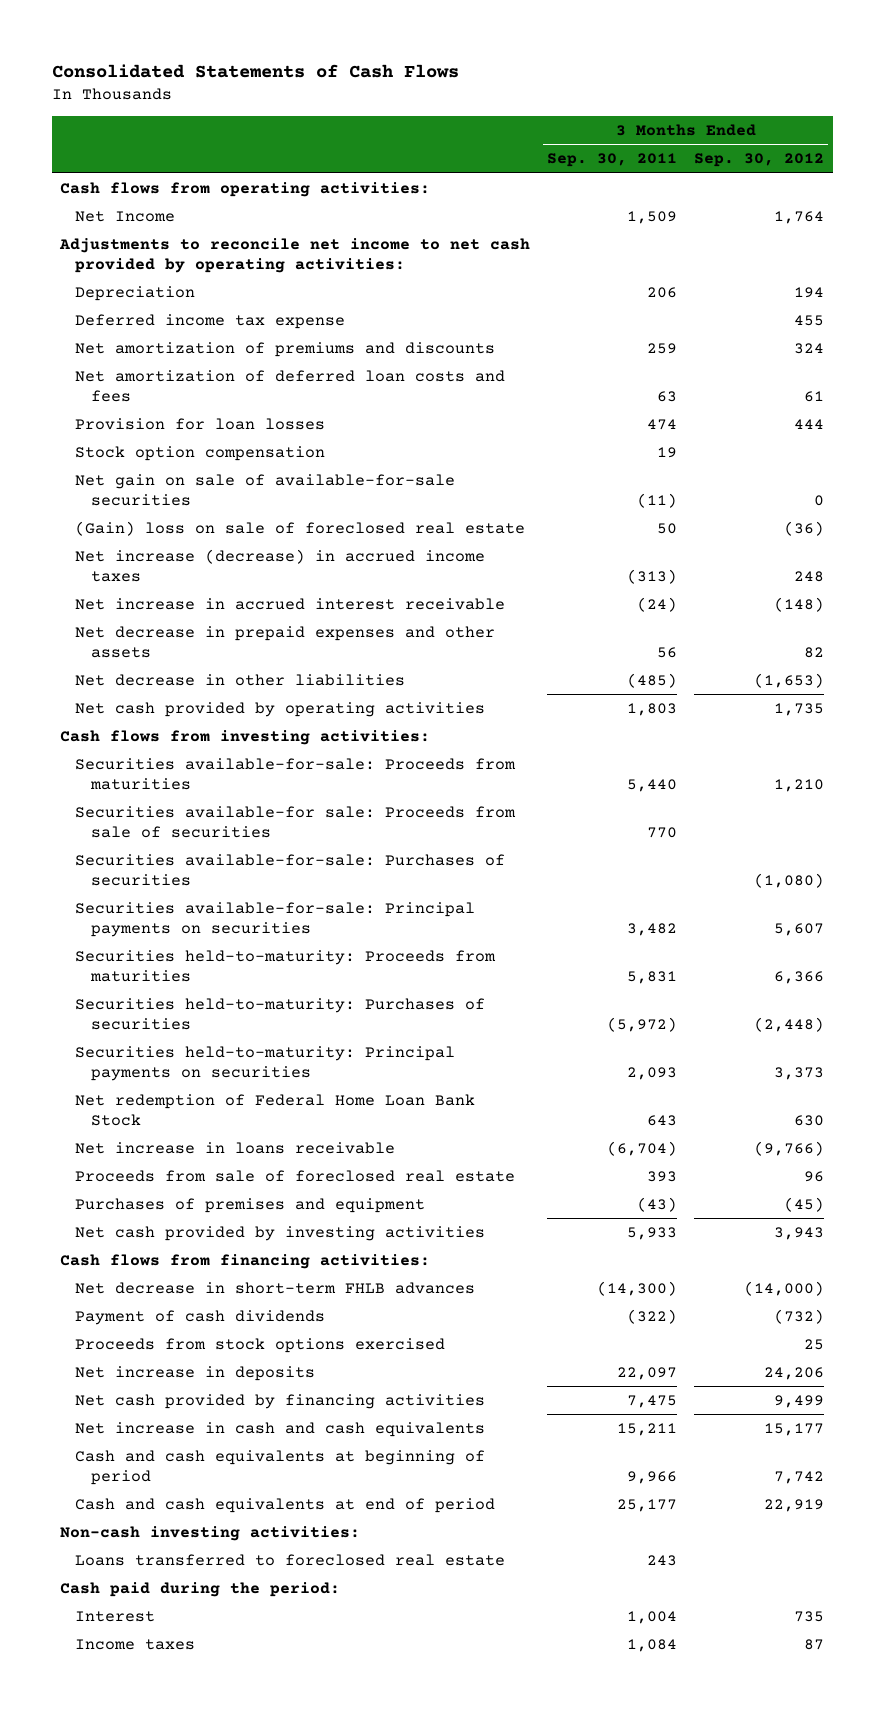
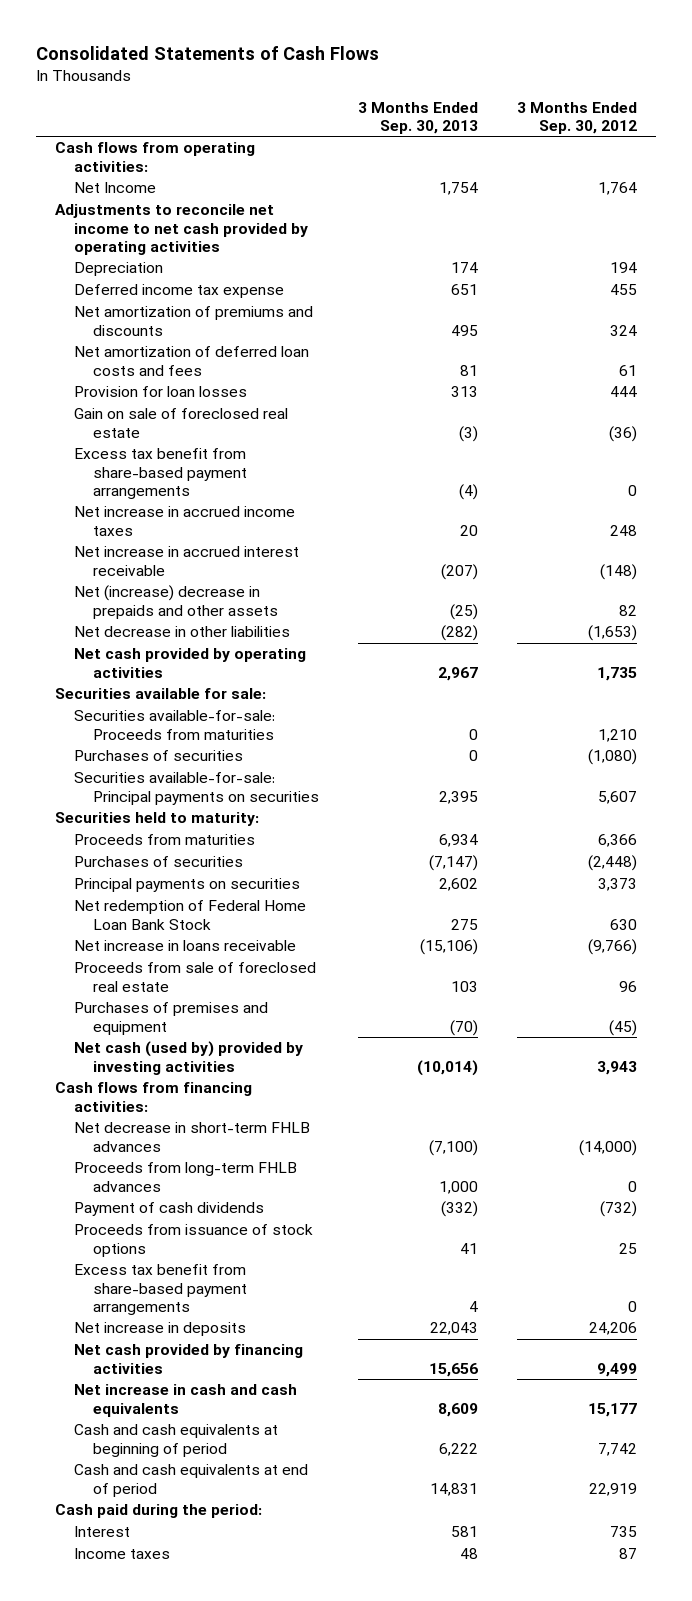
- | 3 Months Ended Sep. 30, 2011 | 3 Months Ended Sep. 30, 2012
+ | 3 Months Ended Sep. 30, 2013 | 3 Months Ended Sep. 30, 2012
- Adjustments to reconcile net income to net cash provided by operating activities:
+ Adjustments to reconcile net income to net cash provided by operating activities
- Stock option compensation | 19 |
- Net gain on sale of available-for-sale securities | (11) | 0
- (Gain) loss on sale of foreclosed real estate | 50 | (36)
- Net increase (decrease) in accrued income taxes | (313) | 248
+ Gain on sale of foreclosed real estate | (3) | (36)
+ Excess tax benefit from share-based payment arrangements | (4) | 0
+ Net increase in accrued income taxes | 20 | 248
- Net decrease in prepaid expenses and other assets | 56 | 82
+ Net (increase) decrease in prepaids and other assets | (25) | 82
- Cash flows from investing activities:
+ Securities available for sale:
- Securities available-for sale: Proceeds from sale of securities | 770 |
- Securities available-for-sale: Purchases of securities | | (1,080)
+ Purchases of securities | 0 | (1,080)
- Securities held-to-maturity: Proceeds from maturities | 5,831 | 6,366
- Securities held-to-maturity: Purchases of securities | (5,972) | (2,448)
- Securities held-to-maturity: Principal payments on securities | 2,093 | 3,373
+ Securities held to maturity:
+ Proceeds from maturities | 6,934 | 6,366
+ Purchases of securities | (7,147) | (2,448)
+ Principal payments on securities | 2,602 | 3,373
- Net cash provided by investing activities | 5,933 | 3,943
+ Net cash (used by) provided by investing activities | (10,014) | 3,943
+ Proceeds from long-term FHLB advances | 1,000 | 0
- Proceeds from stock options exercised | | 25
+ Proceeds from issuance of stock options | 41 | 25
+ Excess tax benefit from share-based payment arrangements | 4 | 0
- Non-cash investing activities:
- Loans transferred to foreclosed real estate | 243 |

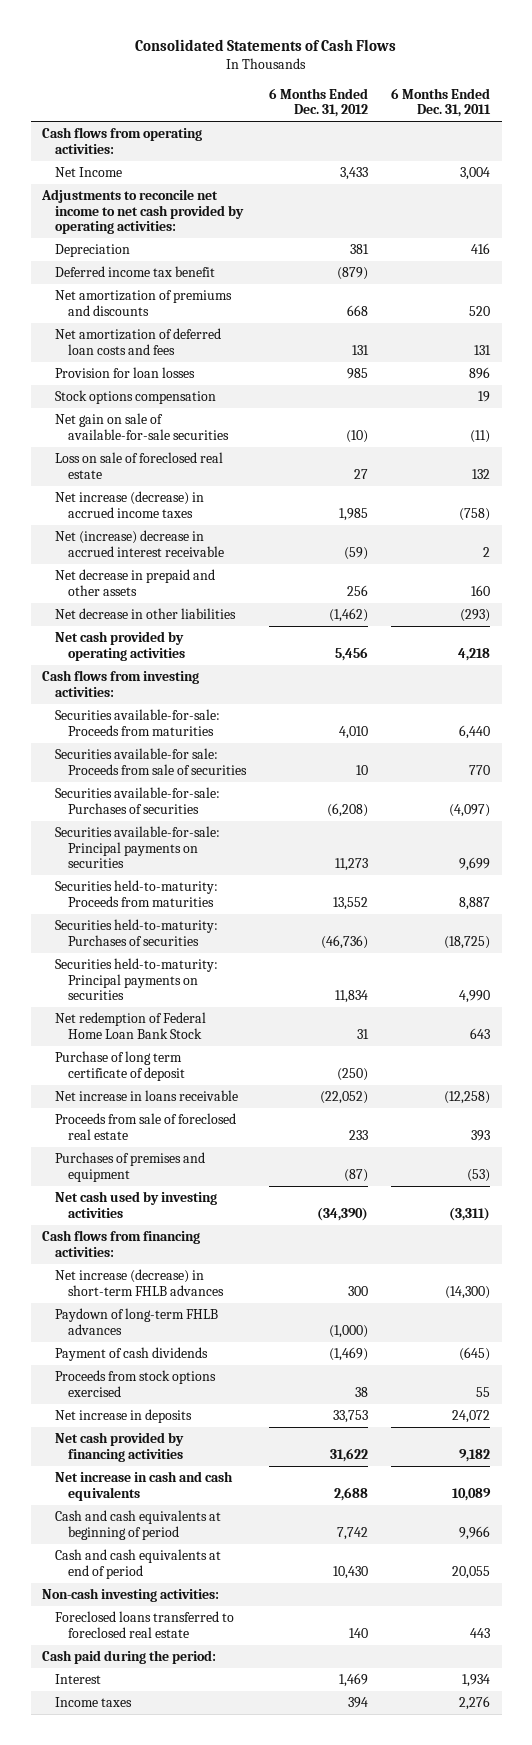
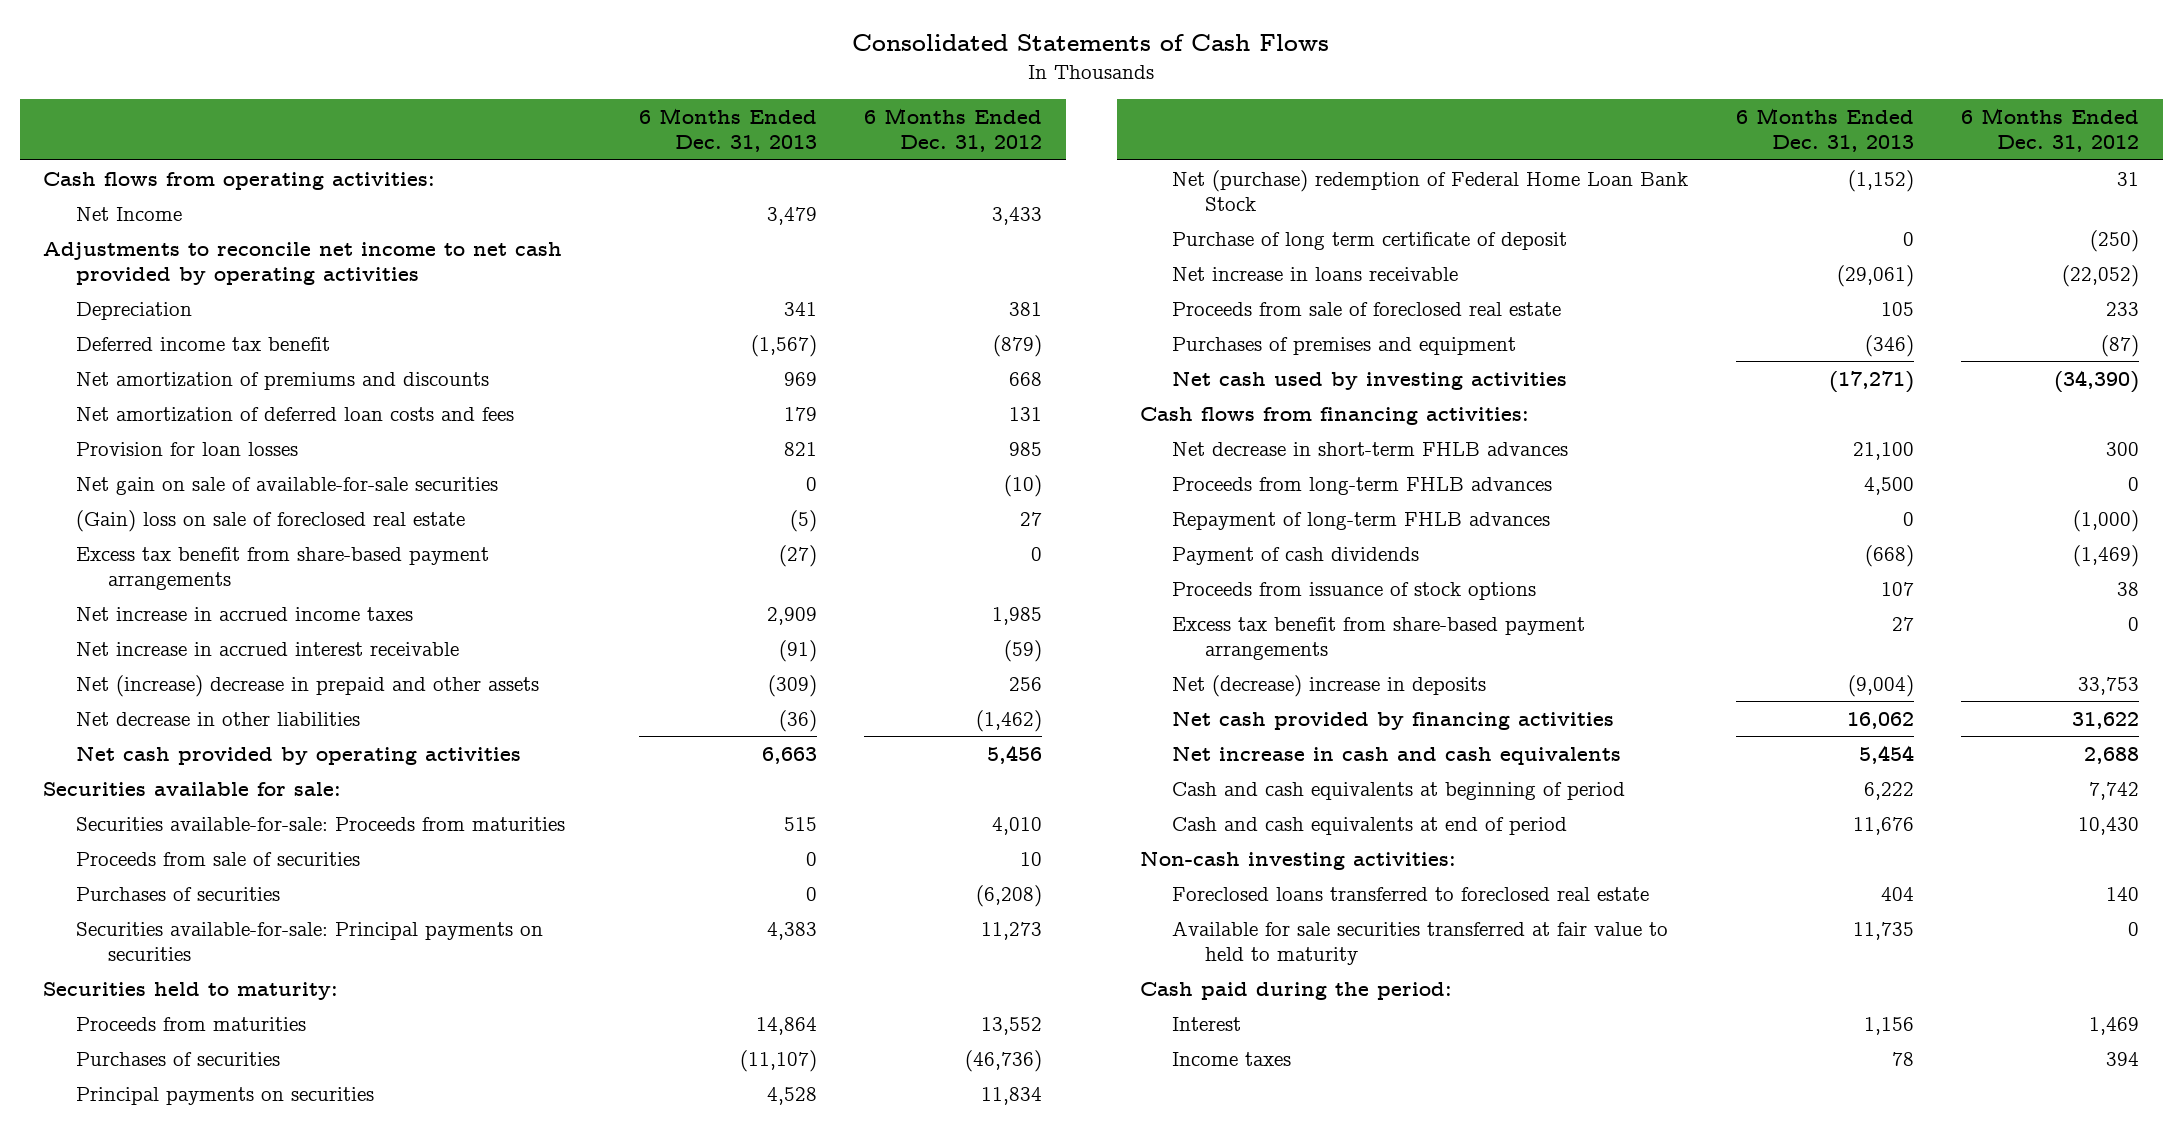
- | 6 Months Ended Dec. 31, 2012 | 6 Months Ended Dec. 31, 2011
+ | 6 Months Ended Dec. 31, 2013 | 6 Months Ended Dec. 31, 2012
- Adjustments to reconcile net income to net cash provided by operating activities:
+ Adjustments to reconcile net income to net cash provided by operating activities
- Stock options compensation | | 19
- Loss on sale of foreclosed real estate | 27 | 132
- Net increase (decrease) in accrued income taxes | 1,985 | (758)
- Net (increase) decrease in accrued interest receivable | (59) | 2
- Net decrease in prepaid and other assets | 256 | 160
+ (Gain) loss on sale of foreclosed real estate | (5) | 27
+ Excess tax benefit from share-based payment arrangements | (27) | 0
+ Net increase in accrued income taxes | 2,909 | 1,985
+ Net increase in accrued interest receivable | (91) | (59)
+ Net (increase) decrease in prepaid and other assets | (309) | 256
- Cash flows from investing activities:
+ Securities available for sale:
- Securities available-for sale: Proceeds from sale of securities | 10 | 770
- Securities available-for-sale: Purchases of securities | (6,208) | (4,097)
+ Proceeds from sale of securities | 0 | 10
+ Purchases of securities | 0 | (6,208)
- Securities held-to-maturity: Proceeds from maturities | 13,552 | 8,887
- Securities held-to-maturity: Purchases of securities | (46,736) | (18,725)
- Securities held-to-maturity: Principal payments on securities | 11,834 | 4,990
- Net redemption of Federal Home Loan Bank Stock | 31 | 643
+ Securities held to maturity:
+ Proceeds from maturities | 14,864 | 13,552
+ Purchases of securities | (11,107) | (46,736)
+ Principal payments on securities | 4,528 | 11,834
+ Net (purchase) redemption of Federal Home Loan Bank Stock | (1,152) | 31
- Net increase (decrease) in short-term FHLB advances | 300 | (14,300)
- Paydown of long-term FHLB advances | (1,000) |
+ Net decrease in short-term FHLB advances | 21,100 | 300
+ Proceeds from long-term FHLB advances | 4,500 | 0
+ Repayment of long-term FHLB advances | 0 | (1,000)
- Proceeds from stock options exercised | 38 | 55
- Net increase in deposits | 33,753 | 24,072
+ Proceeds from issuance of stock options | 107 | 38
+ Excess tax benefit from share-based payment arrangements | 27 | 0
+ Net (decrease) increase in deposits | (9,004) | 33,753
+ Available for sale securities transferred at fair value to held to maturity | 11,735 | 0

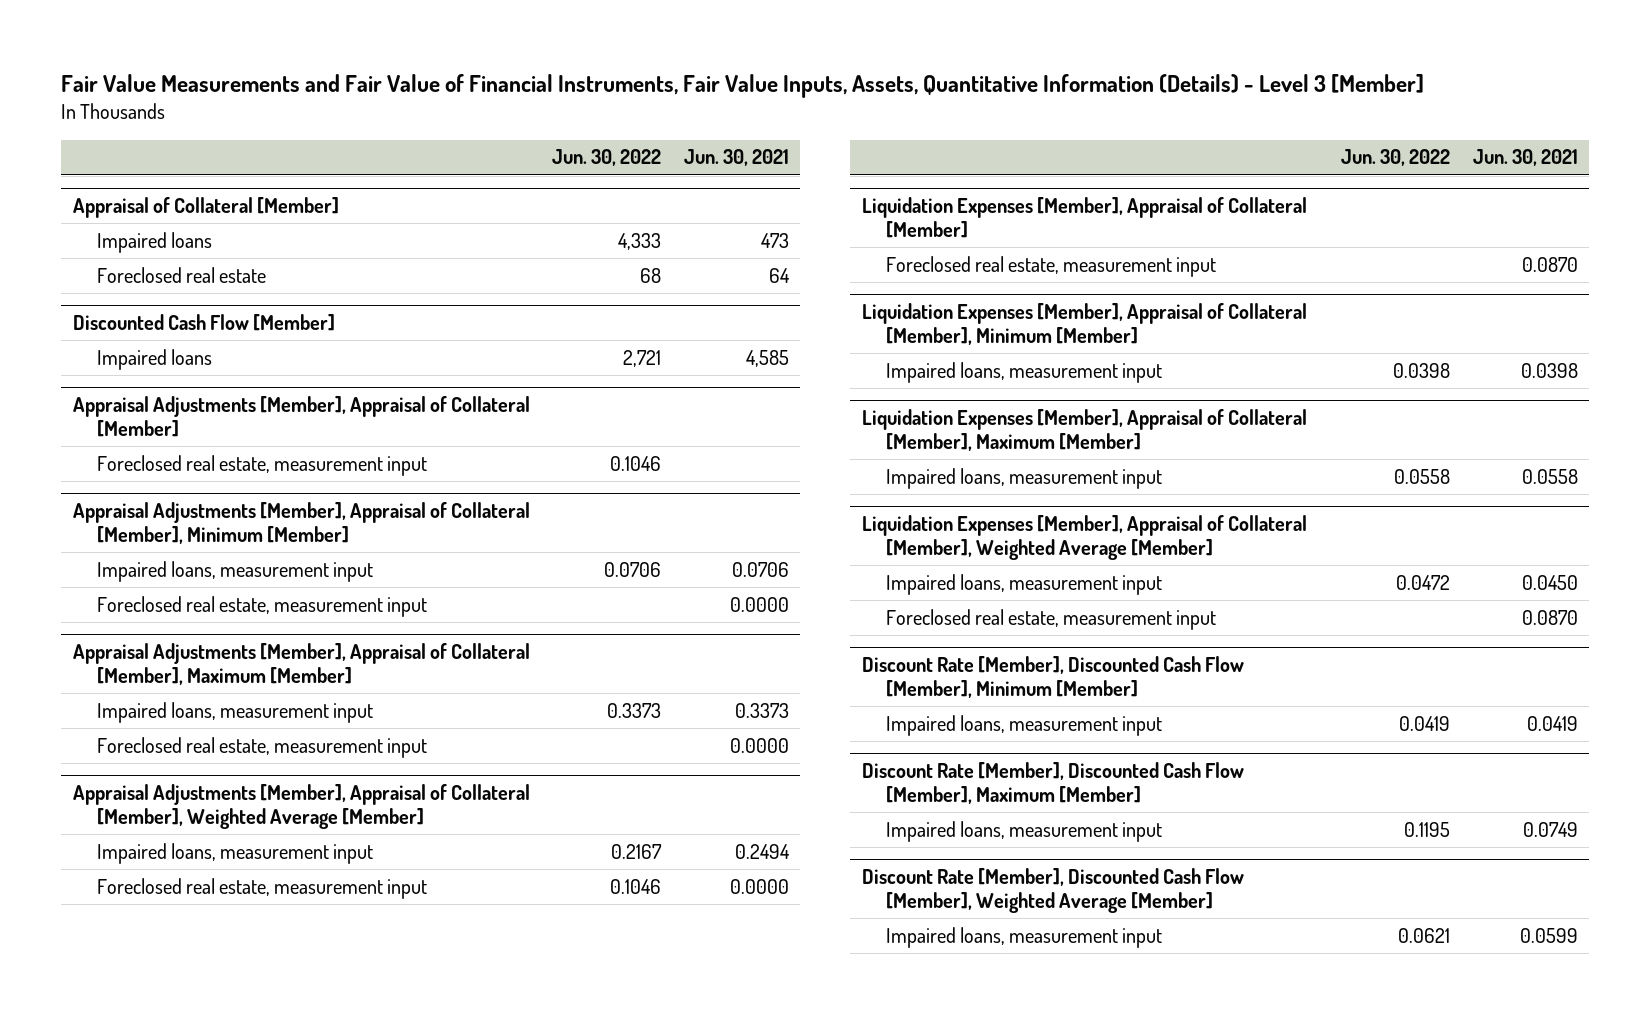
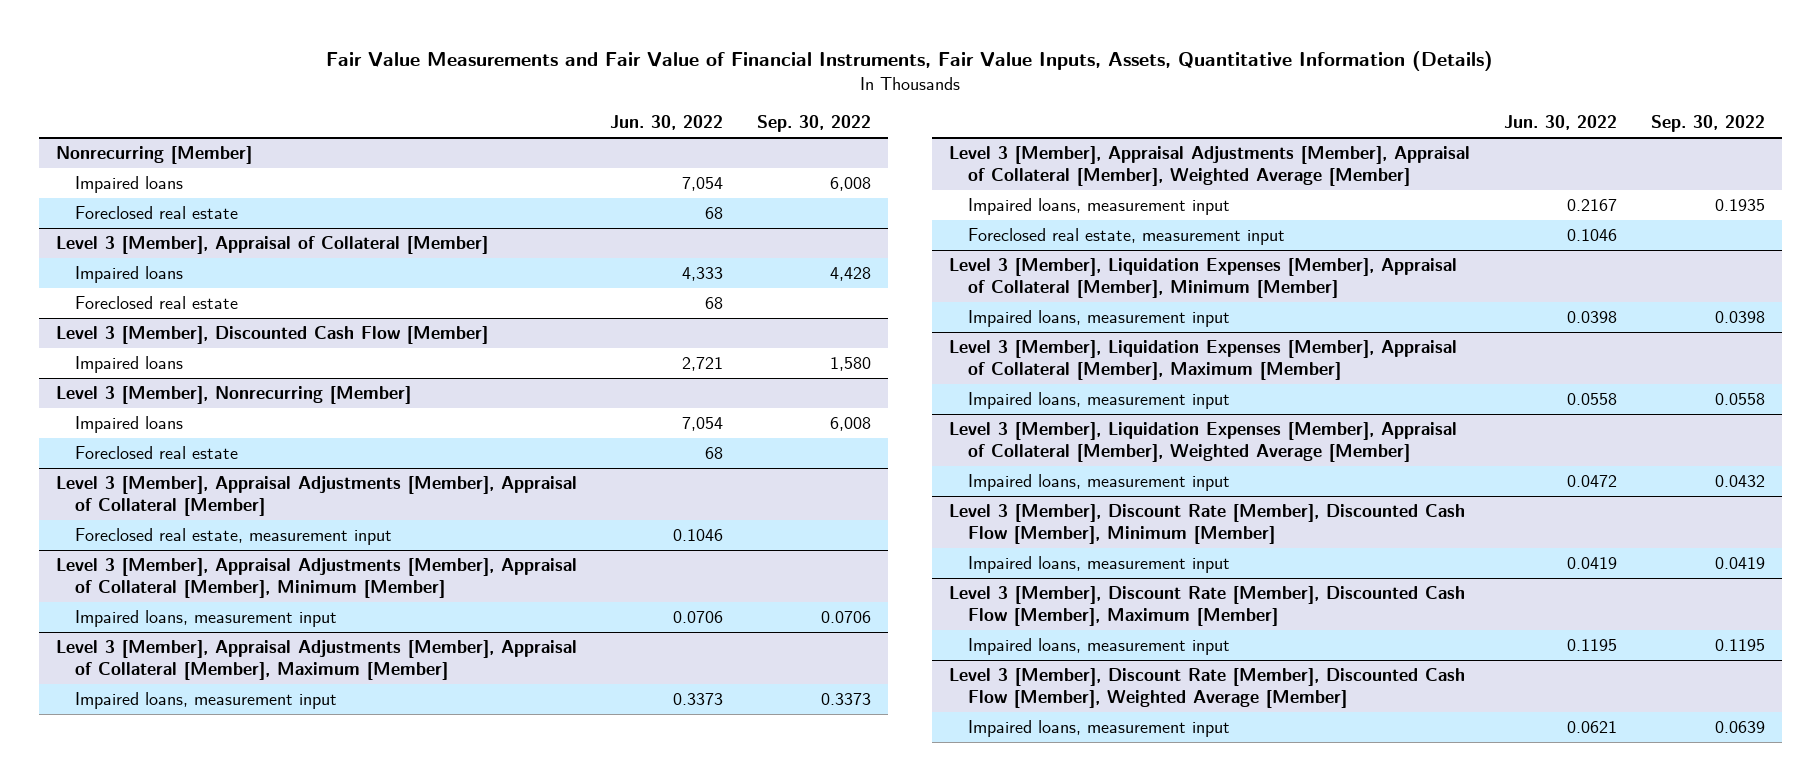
- Fair Value Measurements and Fair Value of Financial Instruments, Fair Value Inputs, Assets, Quantitative Information (Details) - Level 3 [Member]
+ Fair Value Measurements and Fair Value of Financial Instruments, Fair Value Inputs, Assets, Quantitative Information (Details)
- | Jun. 30, 2022 | Jun. 30, 2021
+ | Jun. 30, 2022 | Sep. 30, 2022
- Appraisal of Collateral [Member]
+ Nonrecurring [Member]
+ Impaired loans | 7,054 | 6,008
+ Foreclosed real estate | 68 |
+ Level 3 [Member], Appraisal of Collateral [Member]
- Discounted Cash Flow [Member]
+ Level 3 [Member], Discounted Cash Flow [Member]
- Appraisal Adjustments [Member], Appraisal of Collateral [Member]
+ Level 3 [Member], Nonrecurring [Member]
+ Impaired loans | 7,054 | 6,008
+ Foreclosed real estate | 68 |
+ Level 3 [Member], Appraisal Adjustments [Member], Appraisal of Collateral [Member]
- Appraisal Adjustments [Member], Appraisal of Collateral [Member], Minimum [Member]
+ Level 3 [Member], Appraisal Adjustments [Member], Appraisal of Collateral [Member], Minimum [Member]
- Foreclosed real estate, measurement input | | 0.0000
- Appraisal Adjustments [Member], Appraisal of Collateral [Member], Maximum [Member]
+ Level 3 [Member], Appraisal Adjustments [Member], Appraisal of Collateral [Member], Maximum [Member]
- Foreclosed real estate, measurement input | | 0.0000
- Appraisal Adjustments [Member], Appraisal of Collateral [Member], Weighted Average [Member]
+ Level 3 [Member], Appraisal Adjustments [Member], Appraisal of Collateral [Member], Weighted Average [Member]
- Liquidation Expenses [Member], Appraisal of Collateral [Member]
- Foreclosed real estate, measurement input | | 0.0870
- Liquidation Expenses [Member], Appraisal of Collateral [Member], Minimum [Member]
+ Level 3 [Member], Liquidation Expenses [Member], Appraisal of Collateral [Member], Minimum [Member]
- Liquidation Expenses [Member], Appraisal of Collateral [Member], Maximum [Member]
+ Level 3 [Member], Liquidation Expenses [Member], Appraisal of Collateral [Member], Maximum [Member]
- Liquidation Expenses [Member], Appraisal of Collateral [Member], Weighted Average [Member]
+ Level 3 [Member], Liquidation Expenses [Member], Appraisal of Collateral [Member], Weighted Average [Member]
- Foreclosed real estate, measurement input | | 0.0870
- Discount Rate [Member], Discounted Cash Flow [Member], Minimum [Member]
+ Level 3 [Member], Discount Rate [Member], Discounted Cash Flow [Member], Minimum [Member]
- Discount Rate [Member], Discounted Cash Flow [Member], Maximum [Member]
+ Level 3 [Member], Discount Rate [Member], Discounted Cash Flow [Member], Maximum [Member]
- Discount Rate [Member], Discounted Cash Flow [Member], Weighted Average [Member]
+ Level 3 [Member], Discount Rate [Member], Discounted Cash Flow [Member], Weighted Average [Member]

